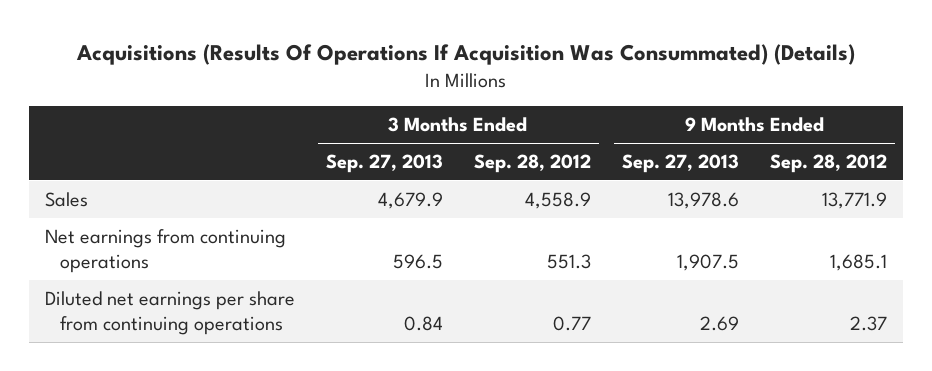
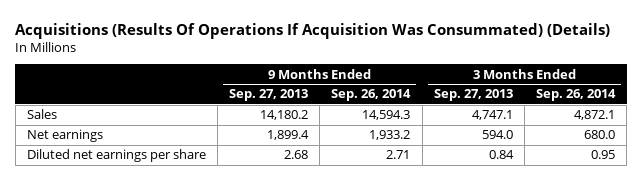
- | 3 Months Ended Sep. 27, 2013 | 3 Months Ended Sep. 28, 2012 | 9 Months Ended Sep. 27, 2013 | 9 Months Ended Sep. 28, 2012
+ | 9 Months Ended Sep. 27, 2013 | 9 Months Ended Sep. 26, 2014 | 3 Months Ended Sep. 27, 2013 | 3 Months Ended Sep. 26, 2014
- Sales | 4,679.9 | 4,558.9 | 13,978.6 | 13,771.9
- Net earnings from continuing operations | 596.5 | 551.3 | 1,907.5 | 1,685.1
- Diluted net earnings per share from continuing operations | 0.84 | 0.77 | 2.69 | 2.37
+ Sales | 14,180.2 | 14,594.3 | 4,747.1 | 4,872.1
+ Net earnings | 1,899.4 | 1,933.2 | 594.0 | 680.0
+ Diluted net earnings per share | 2.68 | 2.71 | 0.84 | 0.95

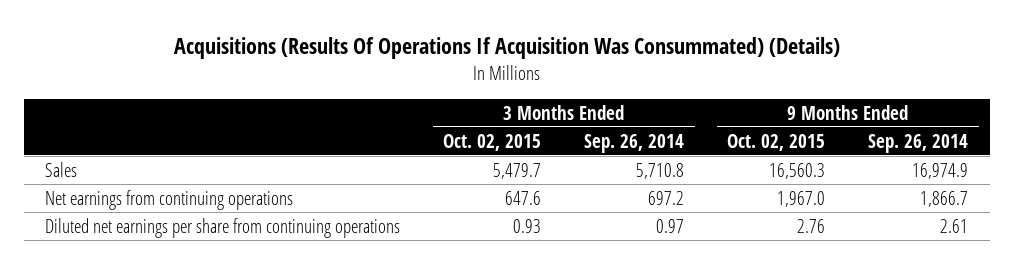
- | 9 Months Ended Sep. 27, 2013 | 9 Months Ended Sep. 26, 2014 | 3 Months Ended Sep. 27, 2013 | 3 Months Ended Sep. 26, 2014
+ | 3 Months Ended Oct. 02, 2015 | 3 Months Ended Sep. 26, 2014 | 9 Months Ended Oct. 02, 2015 | 9 Months Ended Sep. 26, 2014
- Sales | 14,180.2 | 14,594.3 | 4,747.1 | 4,872.1
- Net earnings | 1,899.4 | 1,933.2 | 594.0 | 680.0
- Diluted net earnings per share | 2.68 | 2.71 | 0.84 | 0.95
+ Sales | 5,479.7 | 5,710.8 | 16,560.3 | 16,974.9
+ Net earnings from continuing operations | 647.6 | 697.2 | 1,967.0 | 1,866.7
+ Diluted net earnings per share from continuing operations | 0.93 | 0.97 | 2.76 | 2.61

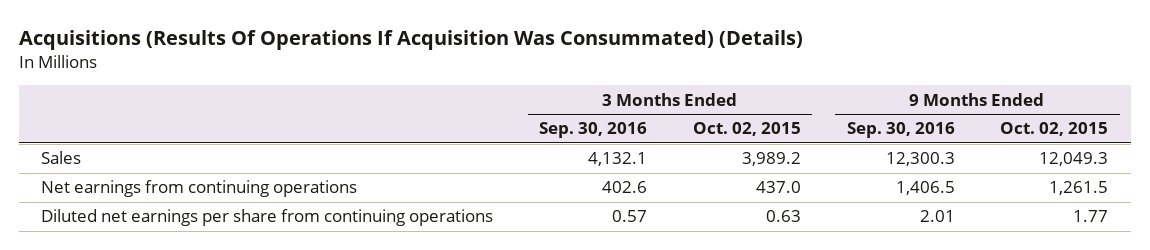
- | 3 Months Ended Oct. 02, 2015 | 3 Months Ended Sep. 26, 2014 | 9 Months Ended Oct. 02, 2015 | 9 Months Ended Sep. 26, 2014
+ | 3 Months Ended Sep. 30, 2016 | 3 Months Ended Oct. 02, 2015 | 9 Months Ended Sep. 30, 2016 | 9 Months Ended Oct. 02, 2015
- Sales | 5,479.7 | 5,710.8 | 16,560.3 | 16,974.9
- Net earnings from continuing operations | 647.6 | 697.2 | 1,967.0 | 1,866.7
- Diluted net earnings per share from continuing operations | 0.93 | 0.97 | 2.76 | 2.61
+ Sales | 4,132.1 | 3,989.2 | 12,300.3 | 12,049.3
+ Net earnings from continuing operations | 402.6 | 437.0 | 1,406.5 | 1,261.5
+ Diluted net earnings per share from continuing operations | 0.57 | 0.63 | 2.01 | 1.77

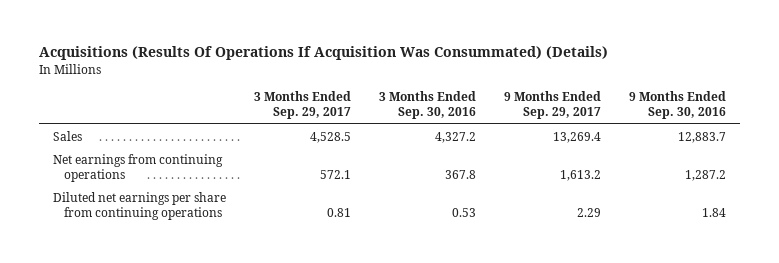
- | 3 Months Ended Sep. 30, 2016 | 3 Months Ended Oct. 02, 2015 | 9 Months Ended Sep. 30, 2016 | 9 Months Ended Oct. 02, 2015
+ | 3 Months Ended Sep. 29, 2017 | 3 Months Ended Sep. 30, 2016 | 9 Months Ended Sep. 29, 2017 | 9 Months Ended Sep. 30, 2016
- Sales | 4,132.1 | 3,989.2 | 12,300.3 | 12,049.3
- Net earnings from continuing operations | 402.6 | 437.0 | 1,406.5 | 1,261.5
- Diluted net earnings per share from continuing operations | 0.57 | 0.63 | 2.01 | 1.77
+ Sales | 4,528.5 | 4,327.2 | 13,269.4 | 12,883.7
+ Net earnings from continuing operations | 572.1 | 367.8 | 1,613.2 | 1,287.2
+ Diluted net earnings per share from continuing operations | 0.81 | 0.53 | 2.29 | 1.84

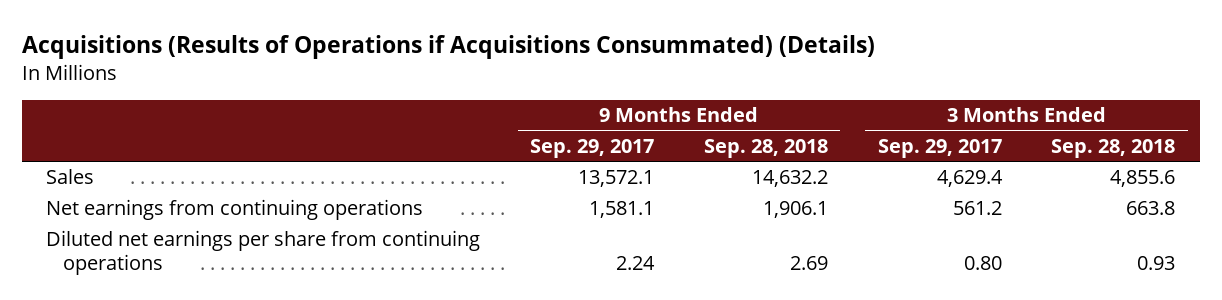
- Acquisitions (Results Of Operations If Acquisition Was Consummated) (Details)
+ Acquisitions (Results of Operations if Acquisitions Consummated) (Details)
- | 3 Months Ended Sep. 29, 2017 | 3 Months Ended Sep. 30, 2016 | 9 Months Ended Sep. 29, 2017 | 9 Months Ended Sep. 30, 2016
+ | 9 Months Ended Sep. 29, 2017 | 9 Months Ended Sep. 28, 2018 | 3 Months Ended Sep. 29, 2017 | 3 Months Ended Sep. 28, 2018
- Sales | 4,528.5 | 4,327.2 | 13,269.4 | 12,883.7
- Net earnings from continuing operations | 572.1 | 367.8 | 1,613.2 | 1,287.2
- Diluted net earnings per share from continuing operations | 0.81 | 0.53 | 2.29 | 1.84
+ Sales | 13,572.1 | 14,632.2 | 4,629.4 | 4,855.6
+ Net earnings from continuing operations | 1,581.1 | 1,906.1 | 561.2 | 663.8
+ Diluted net earnings per share from continuing operations | 2.24 | 2.69 | 0.80 | 0.93

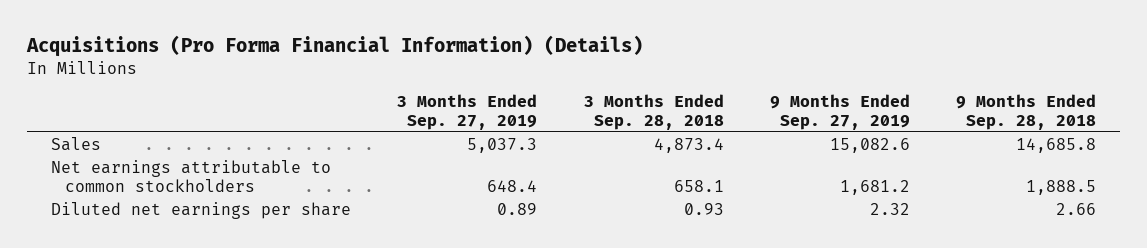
- Acquisitions (Results of Operations if Acquisitions Consummated) (Details)
+ Acquisitions (Pro Forma Financial Information) (Details)
- | 9 Months Ended Sep. 29, 2017 | 9 Months Ended Sep. 28, 2018 | 3 Months Ended Sep. 29, 2017 | 3 Months Ended Sep. 28, 2018
+ | 3 Months Ended Sep. 27, 2019 | 3 Months Ended Sep. 28, 2018 | 9 Months Ended Sep. 27, 2019 | 9 Months Ended Sep. 28, 2018
- Sales | 13,572.1 | 14,632.2 | 4,629.4 | 4,855.6
- Net earnings from continuing operations | 1,581.1 | 1,906.1 | 561.2 | 663.8
- Diluted net earnings per share from continuing operations | 2.24 | 2.69 | 0.80 | 0.93
+ Sales | 5,037.3 | 4,873.4 | 15,082.6 | 14,685.8
+ Net earnings attributable to common stockholders | 648.4 | 658.1 | 1,681.2 | 1,888.5
+ Diluted net earnings per share | 0.89 | 0.93 | 2.32 | 2.66

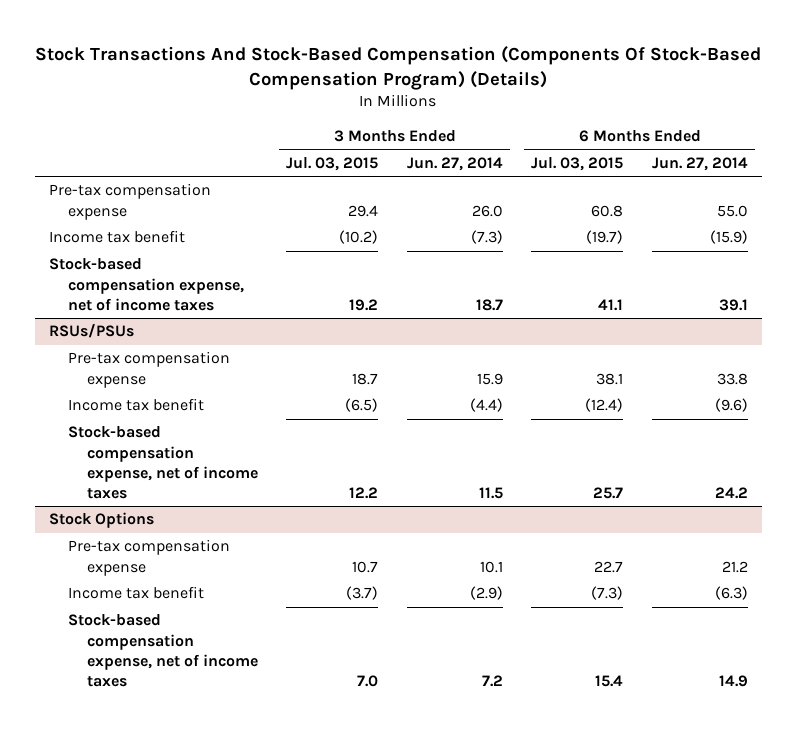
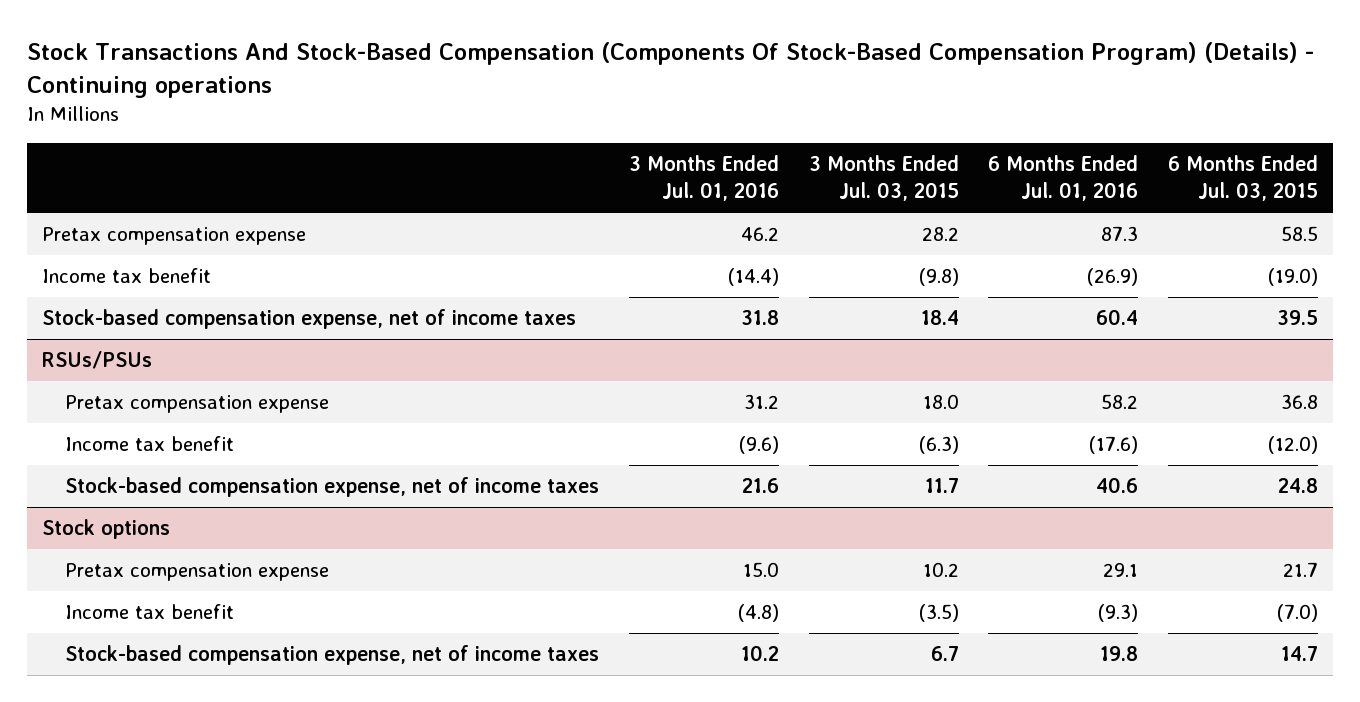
- Stock Transactions And Stock-Based Compensation (Components Of Stock-Based Compensation Program) (Details)
+ Stock Transactions And Stock-Based Compensation (Components Of Stock-Based Compensation Program) (Details) - Continuing operations
- | 3 Months Ended Jul. 03, 2015 | 3 Months Ended Jun. 27, 2014 | 6 Months Ended Jul. 03, 2015 | 6 Months Ended Jun. 27, 2014
+ | 3 Months Ended Jul. 01, 2016 | 3 Months Ended Jul. 03, 2015 | 6 Months Ended Jul. 01, 2016 | 6 Months Ended Jul. 03, 2015
- Pre-tax compensation expense | 29.4 | 26.0 | 60.8 | 55.0
- Income tax benefit | (10.2) | (7.3) | (19.7) | (15.9)
- Stock-based compensation expense, net of income taxes | 19.2 | 18.7 | 41.1 | 39.1
+ Pretax compensation expense | 46.2 | 28.2 | 87.3 | 58.5
+ Income tax benefit | (14.4) | (9.8) | (26.9) | (19.0)
+ Stock-based compensation expense, net of income taxes | 31.8 | 18.4 | 60.4 | 39.5
@ RSUs/PSUs
- Pre-tax compensation expense | 18.7 | 15.9 | 38.1 | 33.8
- Income tax benefit | (6.5) | (4.4) | (12.4) | (9.6)
- Stock-based compensation expense, net of income taxes | 12.2 | 11.5 | 25.7 | 24.2
- Stock Options
- Pre-tax compensation expense | 10.7 | 10.1 | 22.7 | 21.2
- Income tax benefit | (3.7) | (2.9) | (7.3) | (6.3)
- Stock-based compensation expense, net of income taxes | 7.0 | 7.2 | 15.4 | 14.9
@ RSUs/PSUs
+ Pretax compensation expense | 31.2 | 18.0 | 58.2 | 36.8
+ Income tax benefit | (9.6) | (6.3) | (17.6) | (12.0)
+ Stock-based compensation expense, net of income taxes | 21.6 | 11.7 | 40.6 | 24.8
+ Stock options
+ Pretax compensation expense | 15.0 | 10.2 | 29.1 | 21.7
+ Income tax benefit | (4.8) | (3.5) | (9.3) | (7.0)
+ Stock-based compensation expense, net of income taxes | 10.2 | 6.7 | 19.8 | 14.7

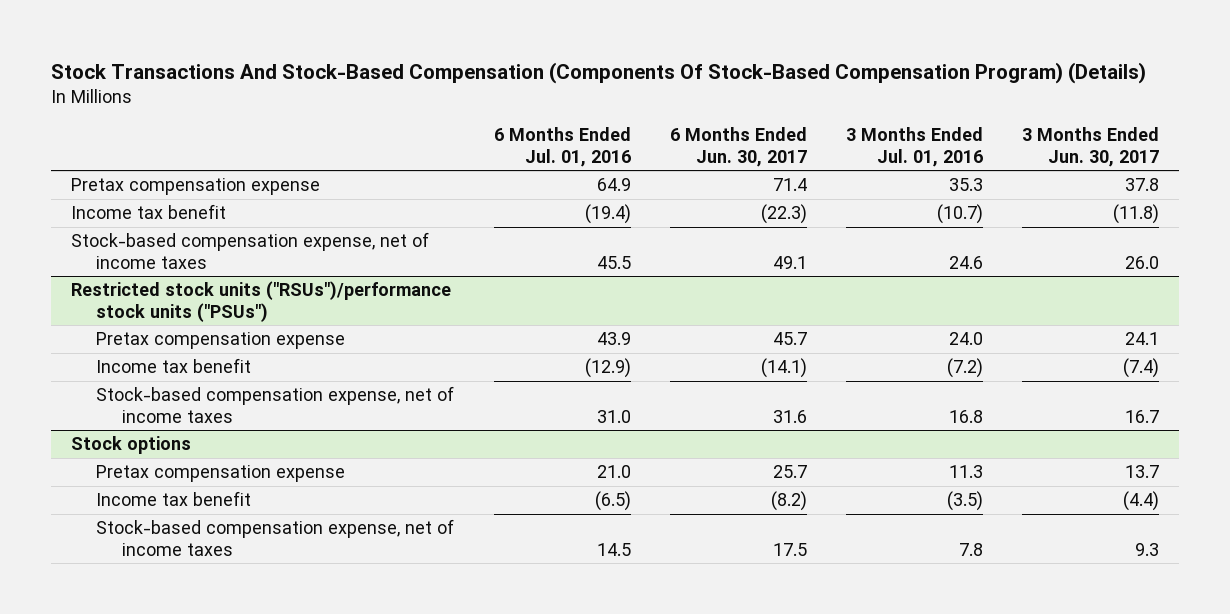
- Stock Transactions And Stock-Based Compensation (Components Of Stock-Based Compensation Program) (Details) - Continuing operations
+ Stock Transactions And Stock-Based Compensation (Components Of Stock-Based Compensation Program) (Details)
- | 3 Months Ended Jul. 01, 2016 | 3 Months Ended Jul. 03, 2015 | 6 Months Ended Jul. 01, 2016 | 6 Months Ended Jul. 03, 2015
+ | 6 Months Ended Jul. 01, 2016 | 6 Months Ended Jun. 30, 2017 | 3 Months Ended Jul. 01, 2016 | 3 Months Ended Jun. 30, 2017
- Pretax compensation expense | 46.2 | 28.2 | 87.3 | 58.5
- Income tax benefit | (14.4) | (9.8) | (26.9) | (19.0)
- Stock-based compensation expense, net of income taxes | 31.8 | 18.4 | 60.4 | 39.5
- RSUs/PSUs
- Pretax compensation expense | 31.2 | 18.0 | 58.2 | 36.8
- Income tax benefit | (9.6) | (6.3) | (17.6) | (12.0)
- Stock-based compensation expense, net of income taxes | 21.6 | 11.7 | 40.6 | 24.8
+ Pretax compensation expense | 64.9 | 71.4 | 35.3 | 37.8
+ Income tax benefit | (19.4) | (22.3) | (10.7) | (11.8)
+ Stock-based compensation expense, net of income taxes | 45.5 | 49.1 | 24.6 | 26.0
+ Restricted stock units ("RSUs")/performance stock units ("PSUs")
+ Pretax compensation expense | 43.9 | 45.7 | 24.0 | 24.1
+ Income tax benefit | (12.9) | (14.1) | (7.2) | (7.4)
+ Stock-based compensation expense, net of income taxes | 31.0 | 31.6 | 16.8 | 16.7
@ Stock options
- Pretax compensation expense | 15.0 | 10.2 | 29.1 | 21.7
- Income tax benefit | (4.8) | (3.5) | (9.3) | (7.0)
- Stock-based compensation expense, net of income taxes | 10.2 | 6.7 | 19.8 | 14.7
+ Pretax compensation expense | 21.0 | 25.7 | 11.3 | 13.7
+ Income tax benefit | (6.5) | (8.2) | (3.5) | (4.4)
+ Stock-based compensation expense, net of income taxes | 14.5 | 17.5 | 7.8 | 9.3

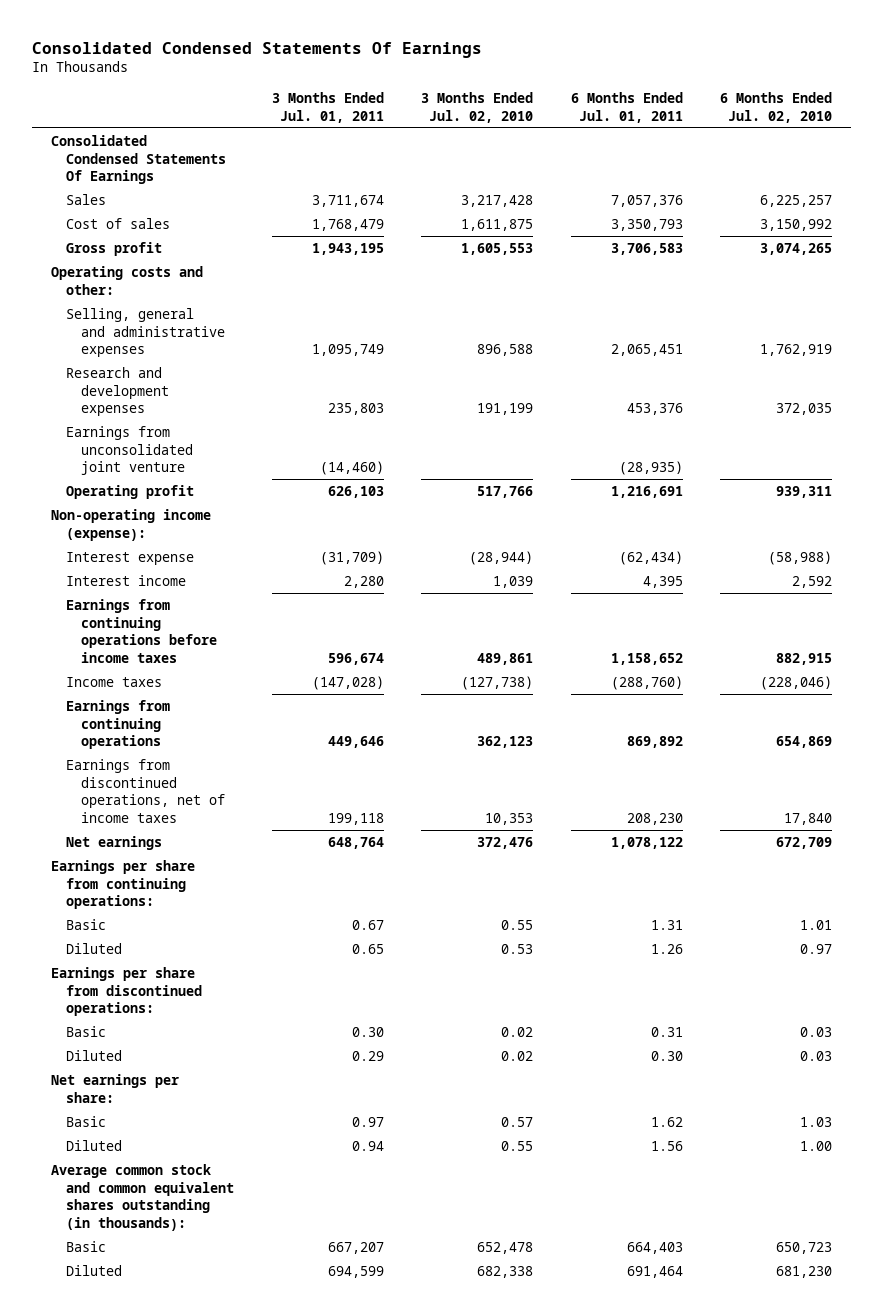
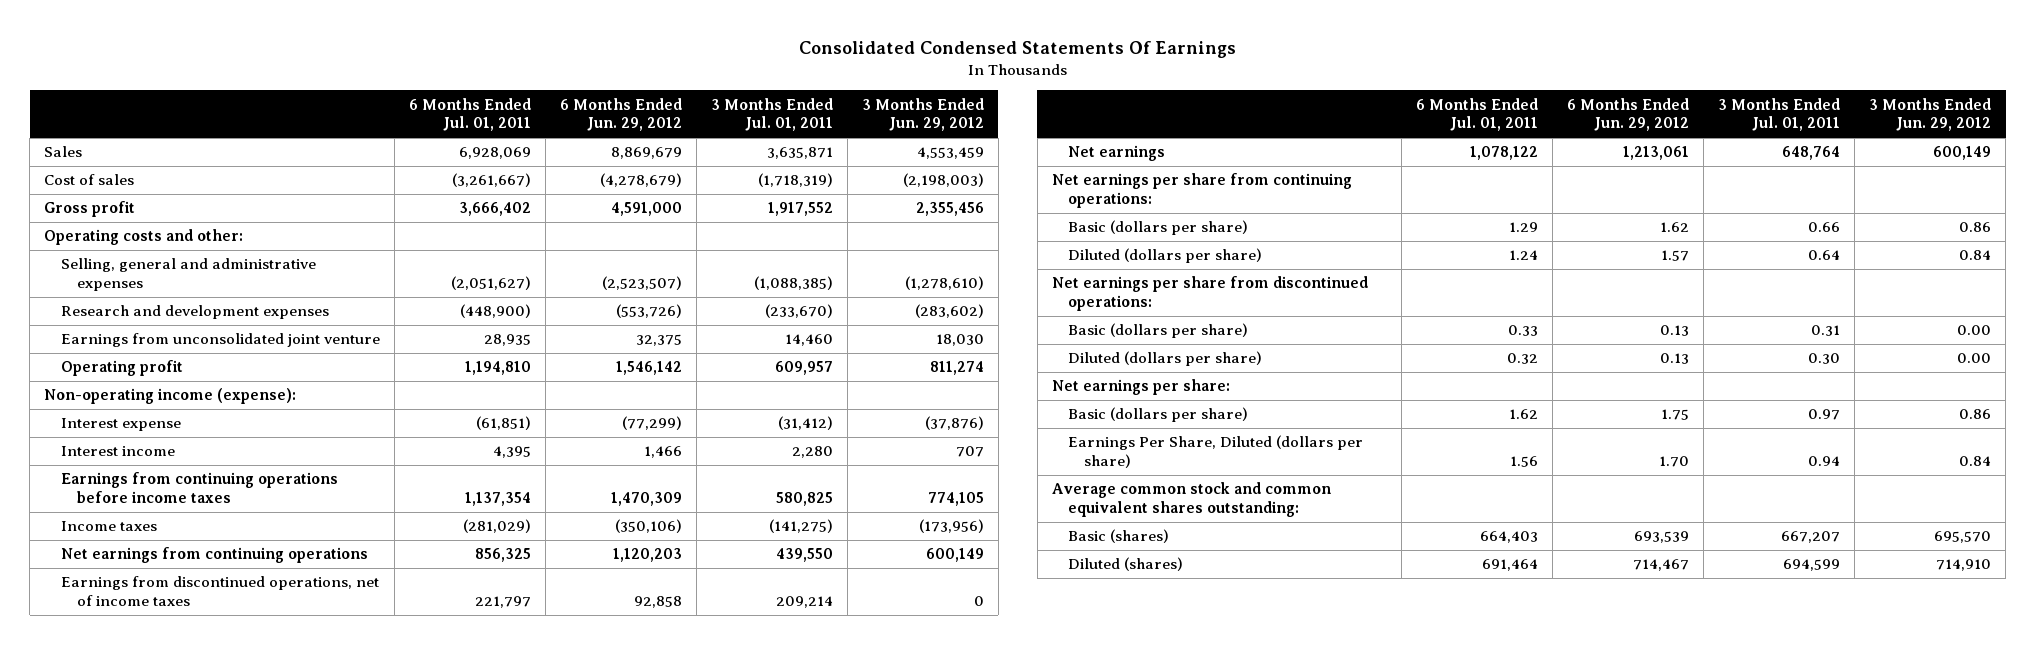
- | 3 Months Ended Jul. 01, 2011 | 3 Months Ended Jul. 02, 2010 | 6 Months Ended Jul. 01, 2011 | 6 Months Ended Jul. 02, 2010
+ | 6 Months Ended Jul. 01, 2011 | 6 Months Ended Jun. 29, 2012 | 3 Months Ended Jul. 01, 2011 | 3 Months Ended Jun. 29, 2012
- Consolidated Condensed Statements Of Earnings
- Sales | 3,711,674 | 3,217,428 | 7,057,376 | 6,225,257
- Cost of sales | 1,768,479 | 1,611,875 | 3,350,793 | 3,150,992
- Gross profit | 1,943,195 | 1,605,553 | 3,706,583 | 3,074,265
+ Sales | 6,928,069 | 8,869,679 | 3,635,871 | 4,553,459
+ Cost of sales | (3,261,667) | (4,278,679) | (1,718,319) | (2,198,003)
+ Gross profit | 3,666,402 | 4,591,000 | 1,917,552 | 2,355,456
- Selling, general and administrative expenses | 1,095,749 | 896,588 | 2,065,451 | 1,762,919
- Research and development expenses | 235,803 | 191,199 | 453,376 | 372,035
- Earnings from unconsolidated joint venture | (14,460) | | (28,935) |
- Operating profit | 626,103 | 517,766 | 1,216,691 | 939,311
+ Selling, general and administrative expenses | (2,051,627) | (2,523,507) | (1,088,385) | (1,278,610)
+ Research and development expenses | (448,900) | (553,726) | (233,670) | (283,602)
+ Earnings from unconsolidated joint venture | 28,935 | 32,375 | 14,460 | 18,030
+ Operating profit | 1,194,810 | 1,546,142 | 609,957 | 811,274
- Interest expense | (31,709) | (28,944) | (62,434) | (58,988)
+ Interest expense | (61,851) | (77,299) | (31,412) | (37,876)
- Earnings from continuing operations before income taxes | 596,674 | 489,861 | 1,158,652 | 882,915
- Income taxes | (147,028) | (127,738) | (288,760) | (228,046)
- Earnings from continuing operations | 449,646 | 362,123 | 869,892 | 654,869
- Earnings from discontinued operations, net of income taxes | 199,118 | 10,353 | 208,230 | 17,840
+ Earnings from continuing operations before income taxes | 1,137,354 | 1,470,309 | 580,825 | 774,105
+ Income taxes | (281,029) | (350,106) | (141,275) | (173,956)
+ Net earnings from continuing operations | 856,325 | 1,120,203 | 439,550 | 600,149
+ Earnings from discontinued operations, net of income taxes | 221,797 | 92,858 | 209,214 | 0
- Earnings per share from continuing operations:
- Basic | 0.67 | 0.55 | 1.31 | 1.01
- Diluted | 0.65 | 0.53 | 1.26 | 0.97
- Earnings per share from discontinued operations:
- Basic | 0.30 | 0.02 | 0.31 | 0.03
- Diluted | 0.29 | 0.02 | 0.30 | 0.03
+ Net earnings per share from continuing operations:
+ Basic (dollars per share) | 1.29 | 1.62 | 0.66 | 0.86
+ Diluted (dollars per share) | 1.24 | 1.57 | 0.64 | 0.84
+ Net earnings per share from discontinued operations:
+ Basic (dollars per share) | 0.33 | 0.13 | 0.31 | 0.00
+ Diluted (dollars per share) | 0.32 | 0.13 | 0.30 | 0.00
- Basic | 0.97 | 0.57 | 1.62 | 1.03
- Diluted | 0.94 | 0.55 | 1.56 | 1.00
- Average common stock and common equivalent shares outstanding (in thousands):
- Basic | 667,207 | 652,478 | 664,403 | 650,723
- Diluted | 694,599 | 682,338 | 691,464 | 681,230
+ Basic (dollars per share) | 1.62 | 1.75 | 0.97 | 0.86
+ Earnings Per Share, Diluted (dollars per share) | 1.56 | 1.70 | 0.94 | 0.84
+ Average common stock and common equivalent shares outstanding:
+ Basic (shares) | 664,403 | 693,539 | 667,207 | 695,570
+ Diluted (shares) | 691,464 | 714,467 | 694,599 | 714,910

